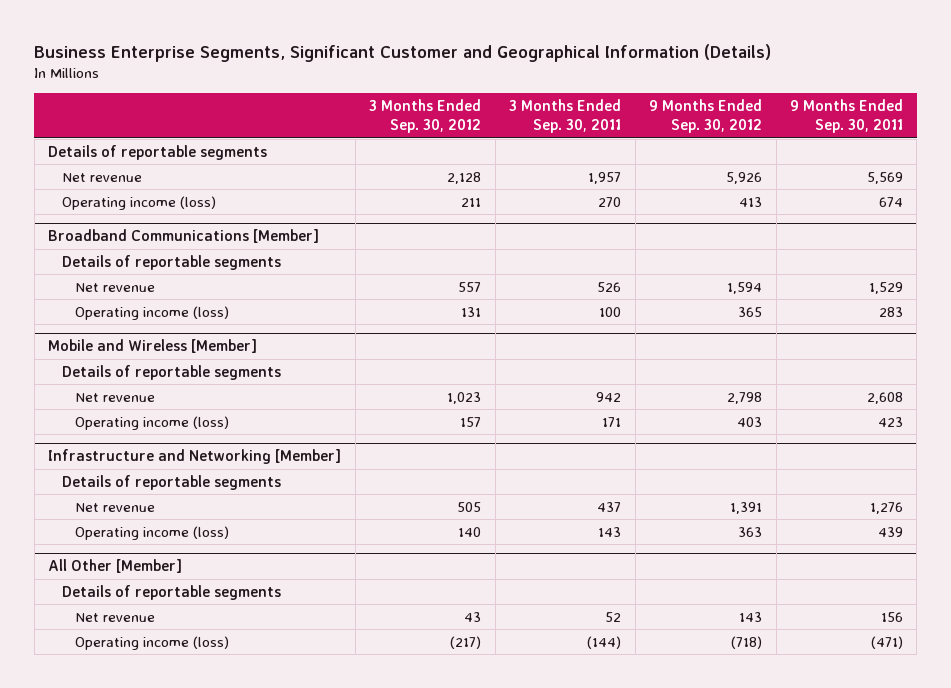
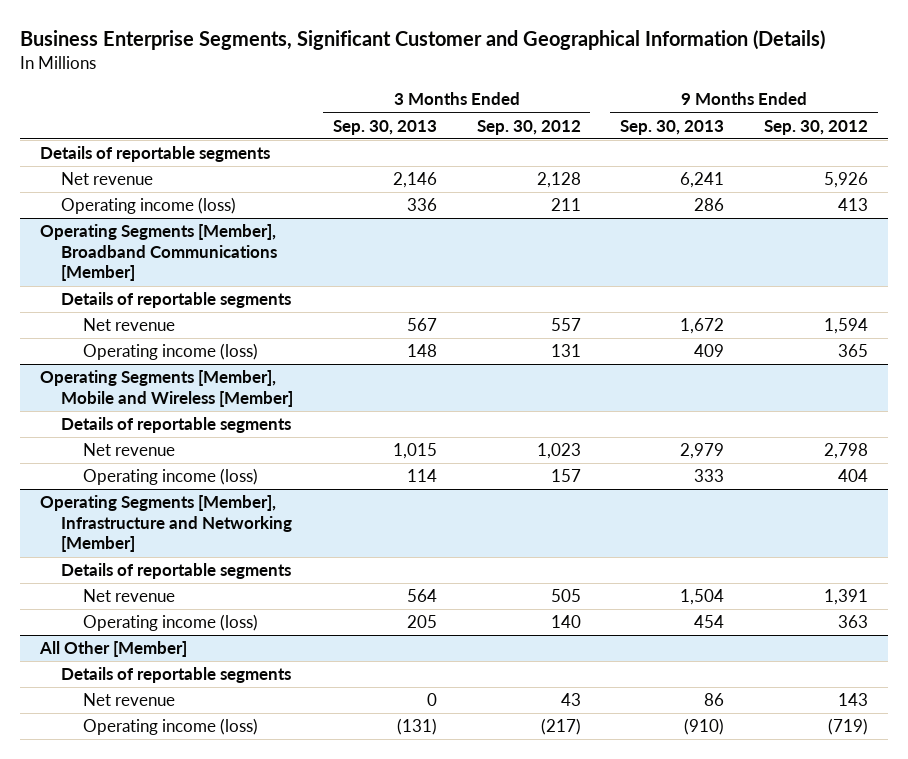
- | 3 Months Ended Sep. 30, 2012 | 3 Months Ended Sep. 30, 2011 | 9 Months Ended Sep. 30, 2012 | 9 Months Ended Sep. 30, 2011
+ | 3 Months Ended Sep. 30, 2013 | 3 Months Ended Sep. 30, 2012 | 9 Months Ended Sep. 30, 2013 | 9 Months Ended Sep. 30, 2012
- Broadband Communications [Member]
+ Operating Segments [Member], Broadband Communications [Member]
- Mobile and Wireless [Member]
+ Operating Segments [Member], Mobile and Wireless [Member]
- Operating income (loss) | 157 | 171 | 403 | 423
- Infrastructure and Networking [Member]
+ Operating income (loss) | 114 | 157 | 333 | 404
+ Operating Segments [Member], Infrastructure and Networking [Member]
@ All Other [Member]
- Operating income (loss) | (217) | (144) | (718) | (471)
+ Operating income (loss) | (131) | (217) | (910) | (719)

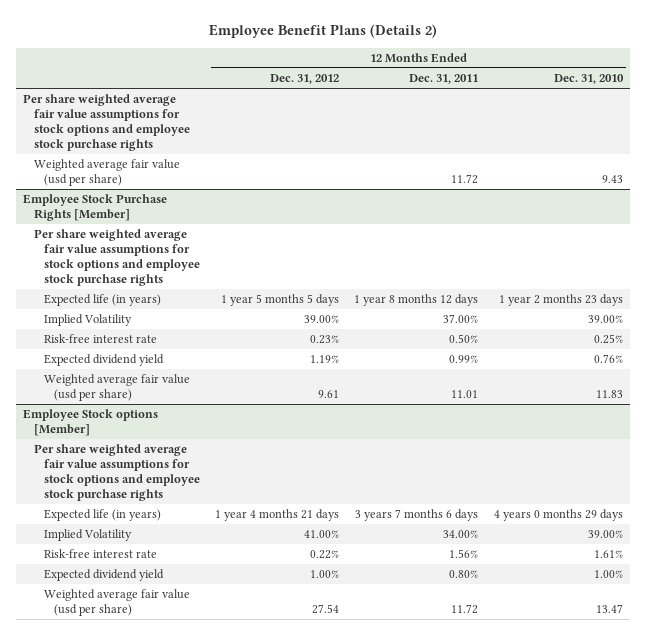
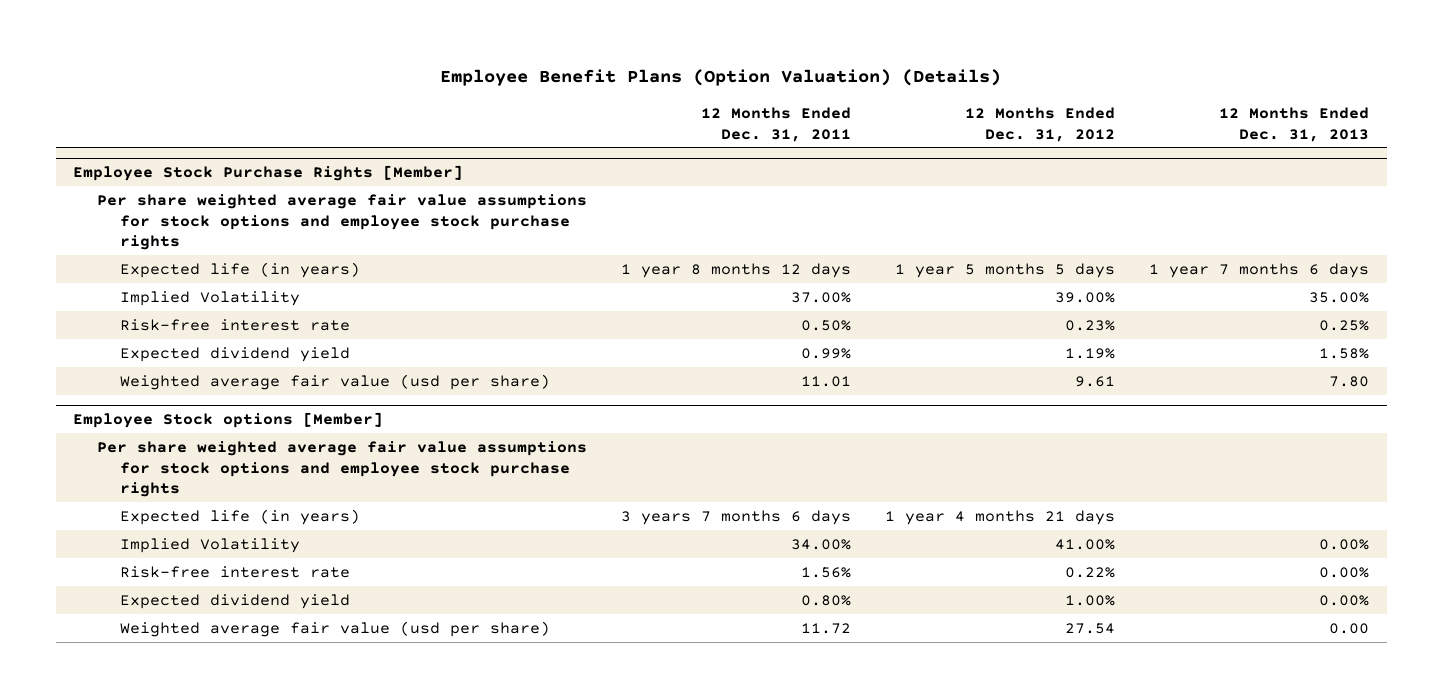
- Employee Benefit Plans (Details 2)
+ Employee Benefit Plans (Option Valuation) (Details)
- | 12 Months Ended Dec. 31, 2012 | 12 Months Ended Dec. 31, 2011 | 12 Months Ended Dec. 31, 2010
+ | 12 Months Ended Dec. 31, 2011 | 12 Months Ended Dec. 31, 2012 | 12 Months Ended Dec. 31, 2013
- Per share weighted average fair value assumptions for stock options and employee stock purchase rights
- Weighted average fair value (usd per share) | | 11.72 | 9.43

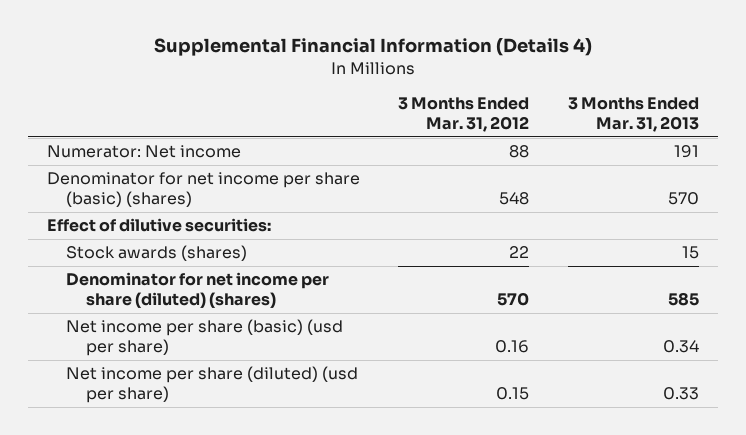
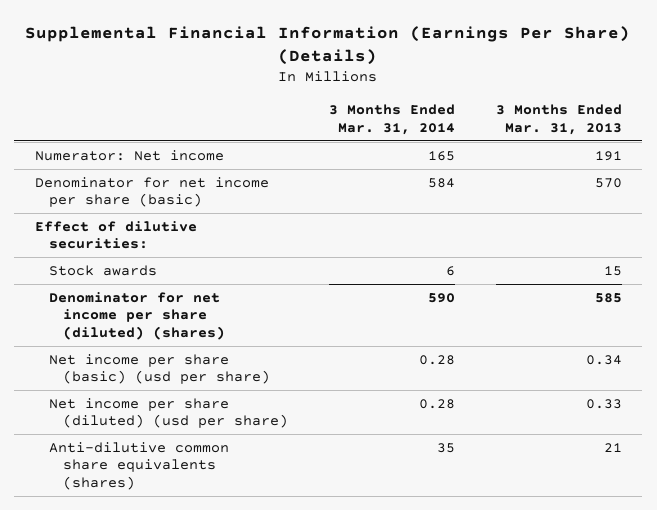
- Supplemental Financial Information (Details 4)
+ Supplemental Financial Information (Earnings Per Share) (Details)
- | 3 Months Ended Mar. 31, 2012 | 3 Months Ended Mar. 31, 2013
+ | 3 Months Ended Mar. 31, 2014 | 3 Months Ended Mar. 31, 2013
- Denominator for net income per share (basic) (shares) | 548 | 570
+ Denominator for net income per share (basic) | 584 | 570
- Stock awards (shares) | 22 | 15
+ Stock awards | 6 | 15
+ Anti-dilutive common share equivalents (shares) | 35 | 21

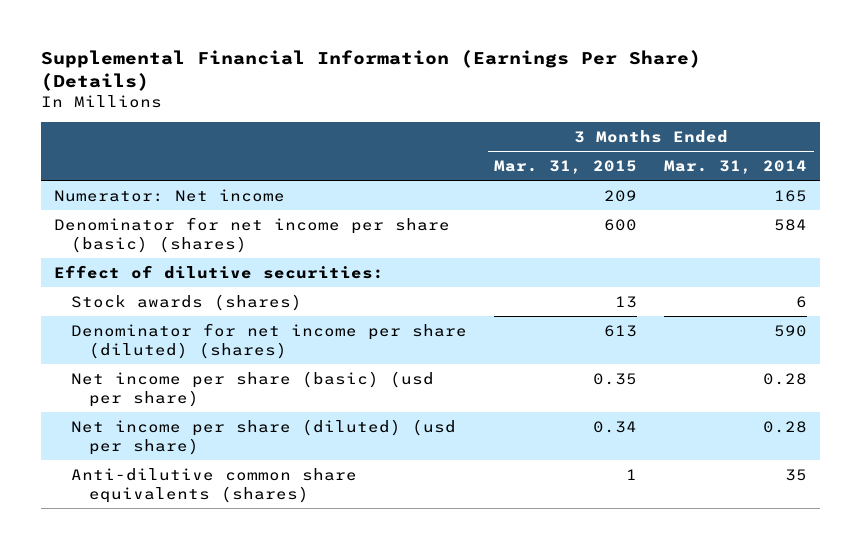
- | 3 Months Ended Mar. 31, 2014 | 3 Months Ended Mar. 31, 2013
+ | 3 Months Ended Mar. 31, 2015 | 3 Months Ended Mar. 31, 2014
- Denominator for net income per share (basic) | 584 | 570
+ Denominator for net income per share (basic) (shares) | 600 | 584
- Stock awards | 6 | 15
+ Stock awards (shares) | 13 | 6

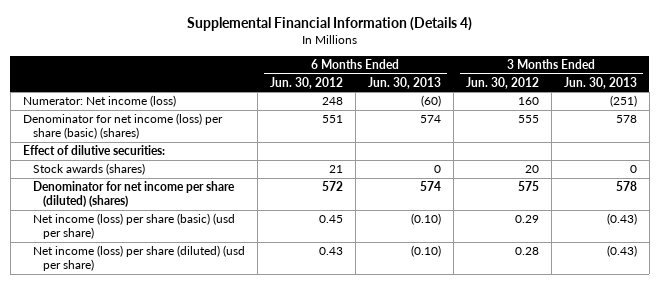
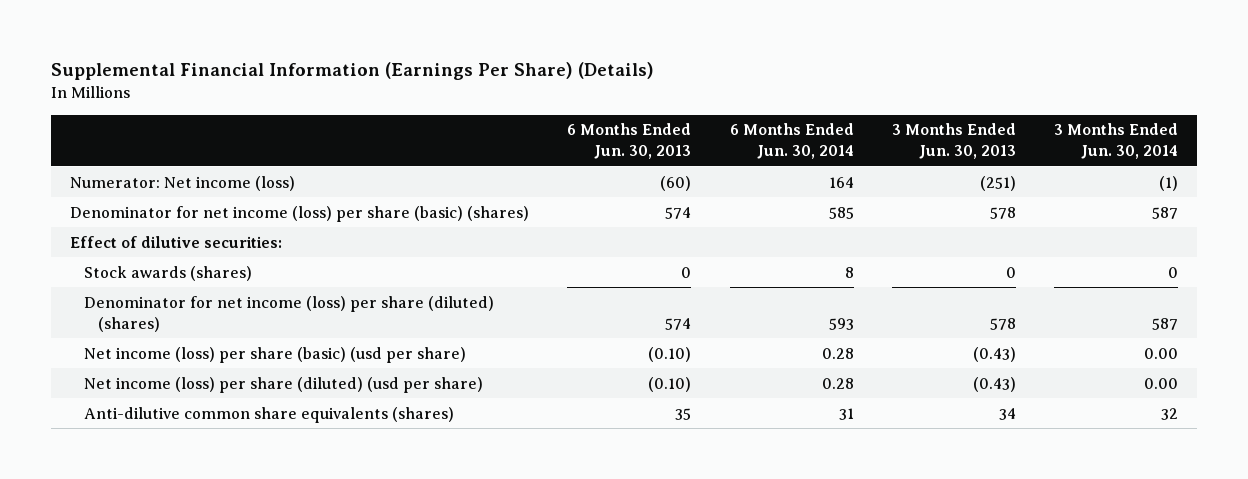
- Supplemental Financial Information (Details 4)
+ Supplemental Financial Information (Earnings Per Share) (Details)
- | 6 Months Ended Jun. 30, 2012 | 6 Months Ended Jun. 30, 2013 | 3 Months Ended Jun. 30, 2012 | 3 Months Ended Jun. 30, 2013
+ | 6 Months Ended Jun. 30, 2013 | 6 Months Ended Jun. 30, 2014 | 3 Months Ended Jun. 30, 2013 | 3 Months Ended Jun. 30, 2014
- Denominator for net income per share (diluted) (shares) | 572 | 574 | 575 | 578
+ Denominator for net income (loss) per share (diluted) (shares) | 574 | 593 | 578 | 587
+ Anti-dilutive common share equivalents (shares) | 35 | 31 | 34 | 32

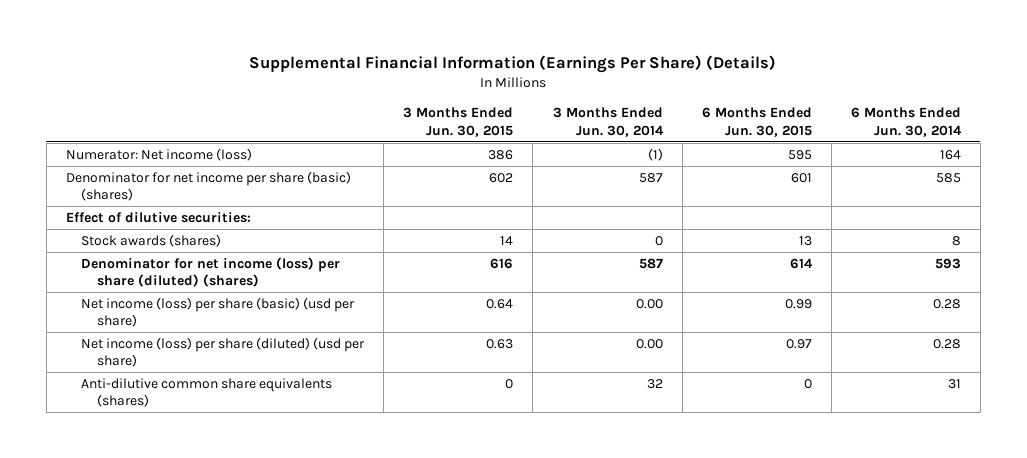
- | 6 Months Ended Jun. 30, 2013 | 6 Months Ended Jun. 30, 2014 | 3 Months Ended Jun. 30, 2013 | 3 Months Ended Jun. 30, 2014
+ | 3 Months Ended Jun. 30, 2015 | 3 Months Ended Jun. 30, 2014 | 6 Months Ended Jun. 30, 2015 | 6 Months Ended Jun. 30, 2014
- Denominator for net income (loss) per share (basic) (shares) | 574 | 585 | 578 | 587
+ Denominator for net income per share (basic) (shares) | 602 | 587 | 601 | 585

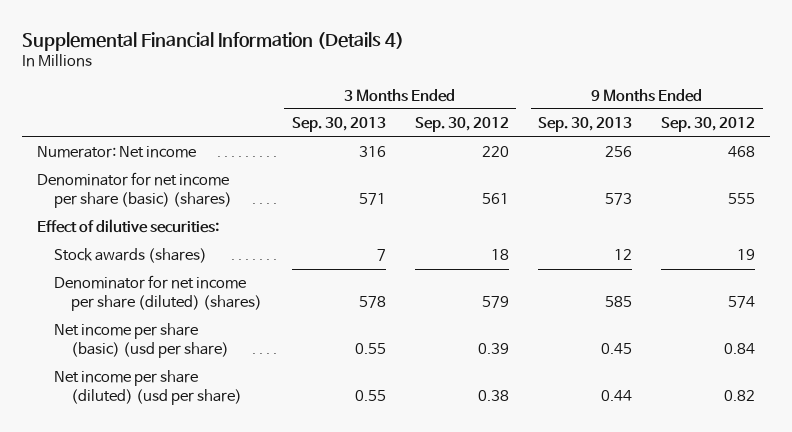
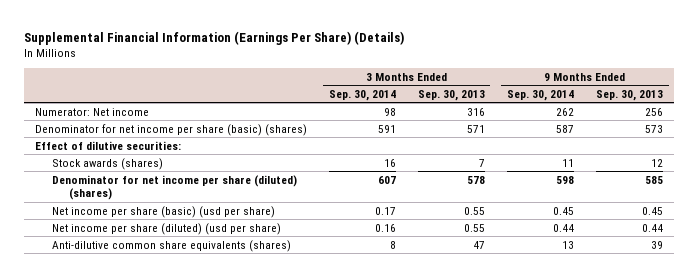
- Supplemental Financial Information (Details 4)
+ Supplemental Financial Information (Earnings Per Share) (Details)
- | 3 Months Ended Sep. 30, 2013 | 3 Months Ended Sep. 30, 2012 | 9 Months Ended Sep. 30, 2013 | 9 Months Ended Sep. 30, 2012
+ | 3 Months Ended Sep. 30, 2014 | 3 Months Ended Sep. 30, 2013 | 9 Months Ended Sep. 30, 2014 | 9 Months Ended Sep. 30, 2013
+ Anti-dilutive common share equivalents (shares) | 8 | 47 | 13 | 39

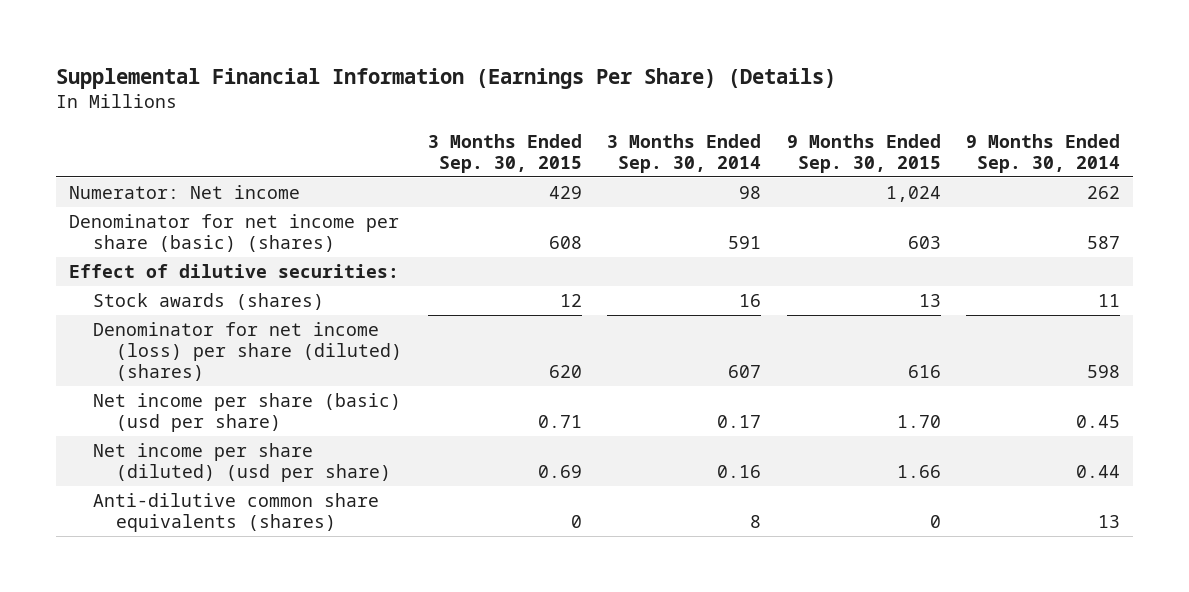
- | 3 Months Ended Sep. 30, 2014 | 3 Months Ended Sep. 30, 2013 | 9 Months Ended Sep. 30, 2014 | 9 Months Ended Sep. 30, 2013
+ | 3 Months Ended Sep. 30, 2015 | 3 Months Ended Sep. 30, 2014 | 9 Months Ended Sep. 30, 2015 | 9 Months Ended Sep. 30, 2014
- Denominator for net income per share (diluted) (shares) | 607 | 578 | 598 | 585
+ Denominator for net income (loss) per share (diluted) (shares) | 620 | 607 | 616 | 598

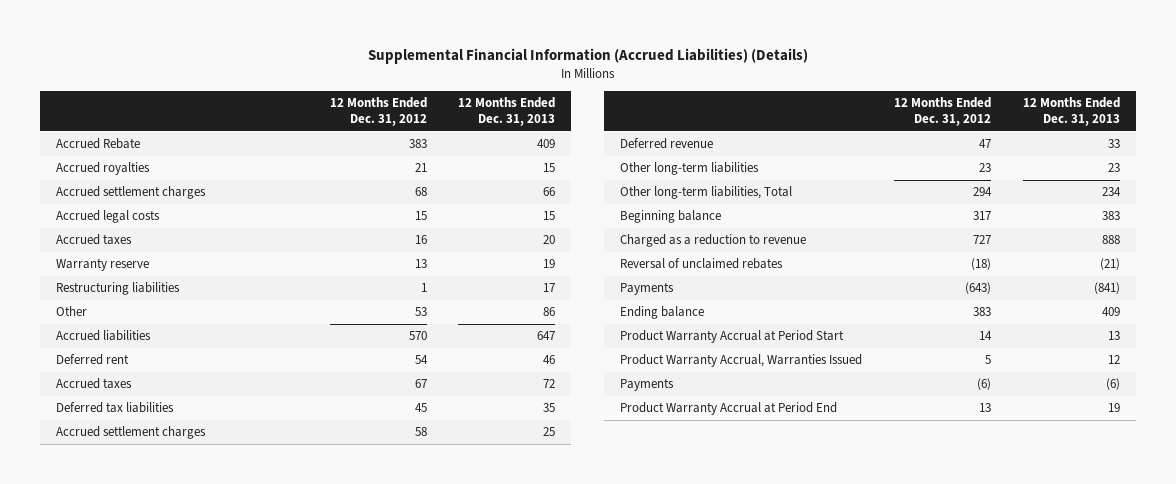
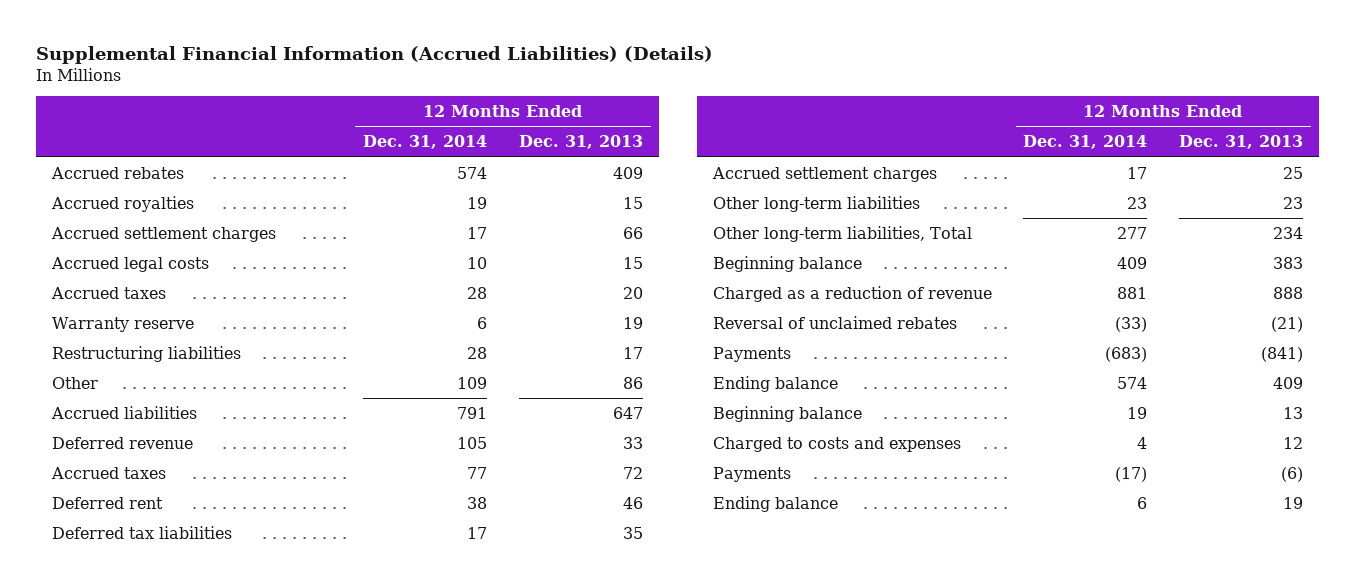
- | 12 Months Ended Dec. 31, 2012 | 12 Months Ended Dec. 31, 2013
+ | 12 Months Ended Dec. 31, 2014 | 12 Months Ended Dec. 31, 2013
- Accrued Rebate | 383 | 409
+ Accrued rebates | 574 | 409
moved up: Deferred revenue | 105 | 33
moved down: Deferred rent | 38 | 46
- Charged as a reduction to revenue | 727 | 888
+ Charged as a reduction of revenue | 881 | 888
- Product Warranty Accrual at Period Start | 14 | 13
- Product Warranty Accrual, Warranties Issued | 5 | 12
+ Beginning balance | 19 | 13
+ Charged to costs and expenses | 4 | 12
- Product Warranty Accrual at Period End | 13 | 19
+ Ending balance | 6 | 19

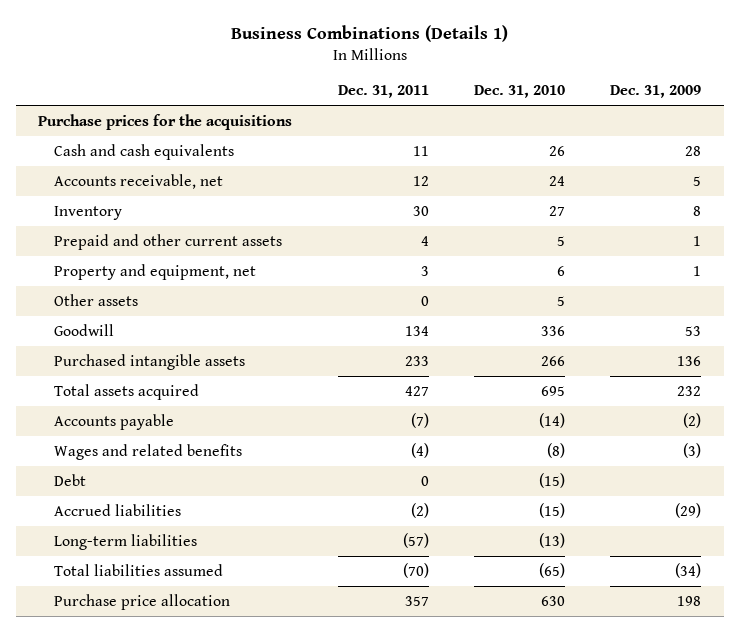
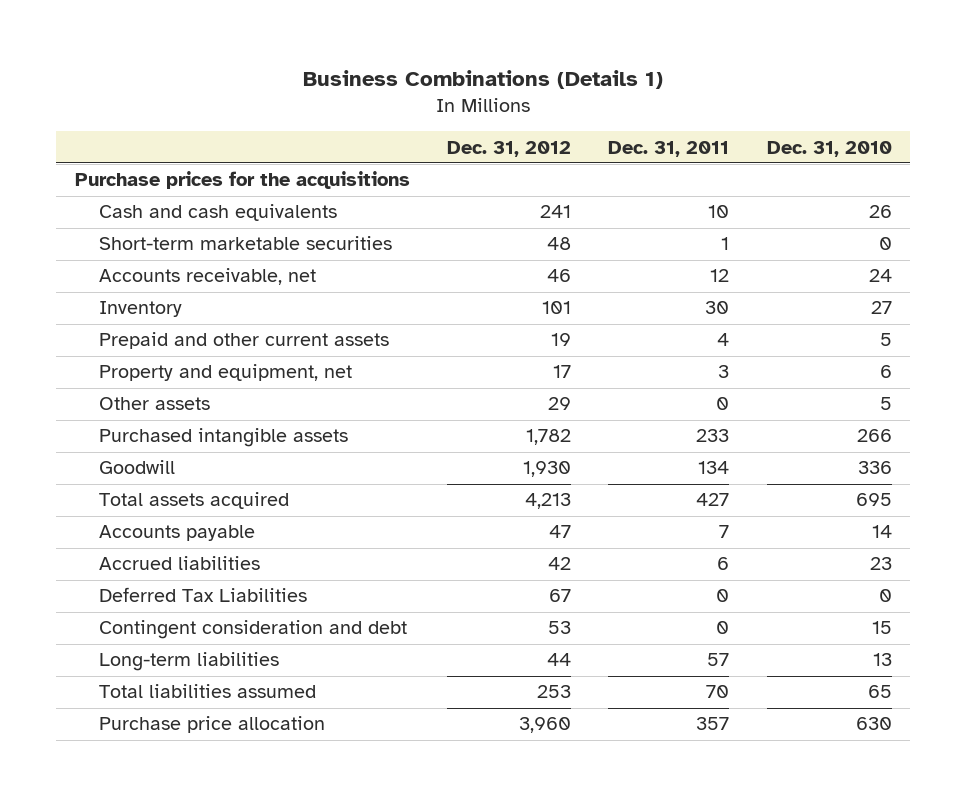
- | Dec. 31, 2011 | Dec. 31, 2010 | Dec. 31, 2009
+ | Dec. 31, 2012 | Dec. 31, 2011 | Dec. 31, 2010
- Cash and cash equivalents | 11 | 26 | 28
+ Cash and cash equivalents | 241 | 10 | 26
+ Short-term marketable securities | 48 | 1 | 0
moved down: Goodwill | 1,930 | 134 | 336
- Accounts payable | (7) | (14) | (2)
- Wages and related benefits | (4) | (8) | (3)
- Debt | 0 | (15) |
- Accrued liabilities | (2) | (15) | (29)
- Long-term liabilities | (57) | (13) |
- Total liabilities assumed | (70) | (65) | (34)
+ Accounts payable | 47 | 7 | 14
+ Accrued liabilities | 42 | 6 | 23
+ Deferred Tax Liabilities | 67 | 0 | 0
+ Contingent consideration and debt | 53 | 0 | 15
+ Long-term liabilities | 44 | 57 | 13
+ Total liabilities assumed | 253 | 70 | 65

